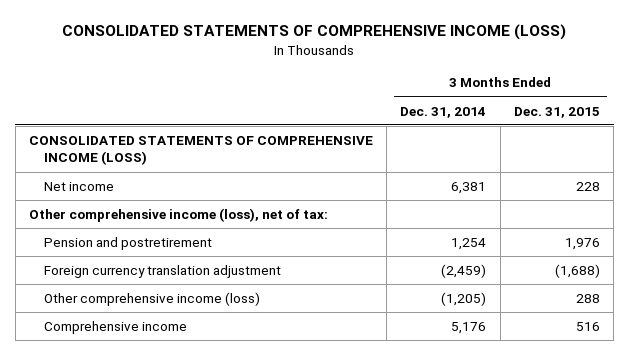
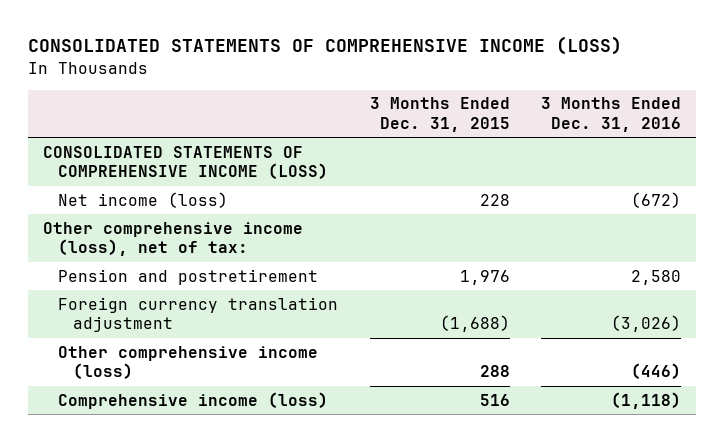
- | 3 Months Ended Dec. 31, 2014 | 3 Months Ended Dec. 31, 2015
+ | 3 Months Ended Dec. 31, 2015 | 3 Months Ended Dec. 31, 2016
- Net income | 6,381 | 228
+ Net income (loss) | 228 | (672)
- Comprehensive income | 5,176 | 516
+ Comprehensive income (loss) | 516 | (1,118)

